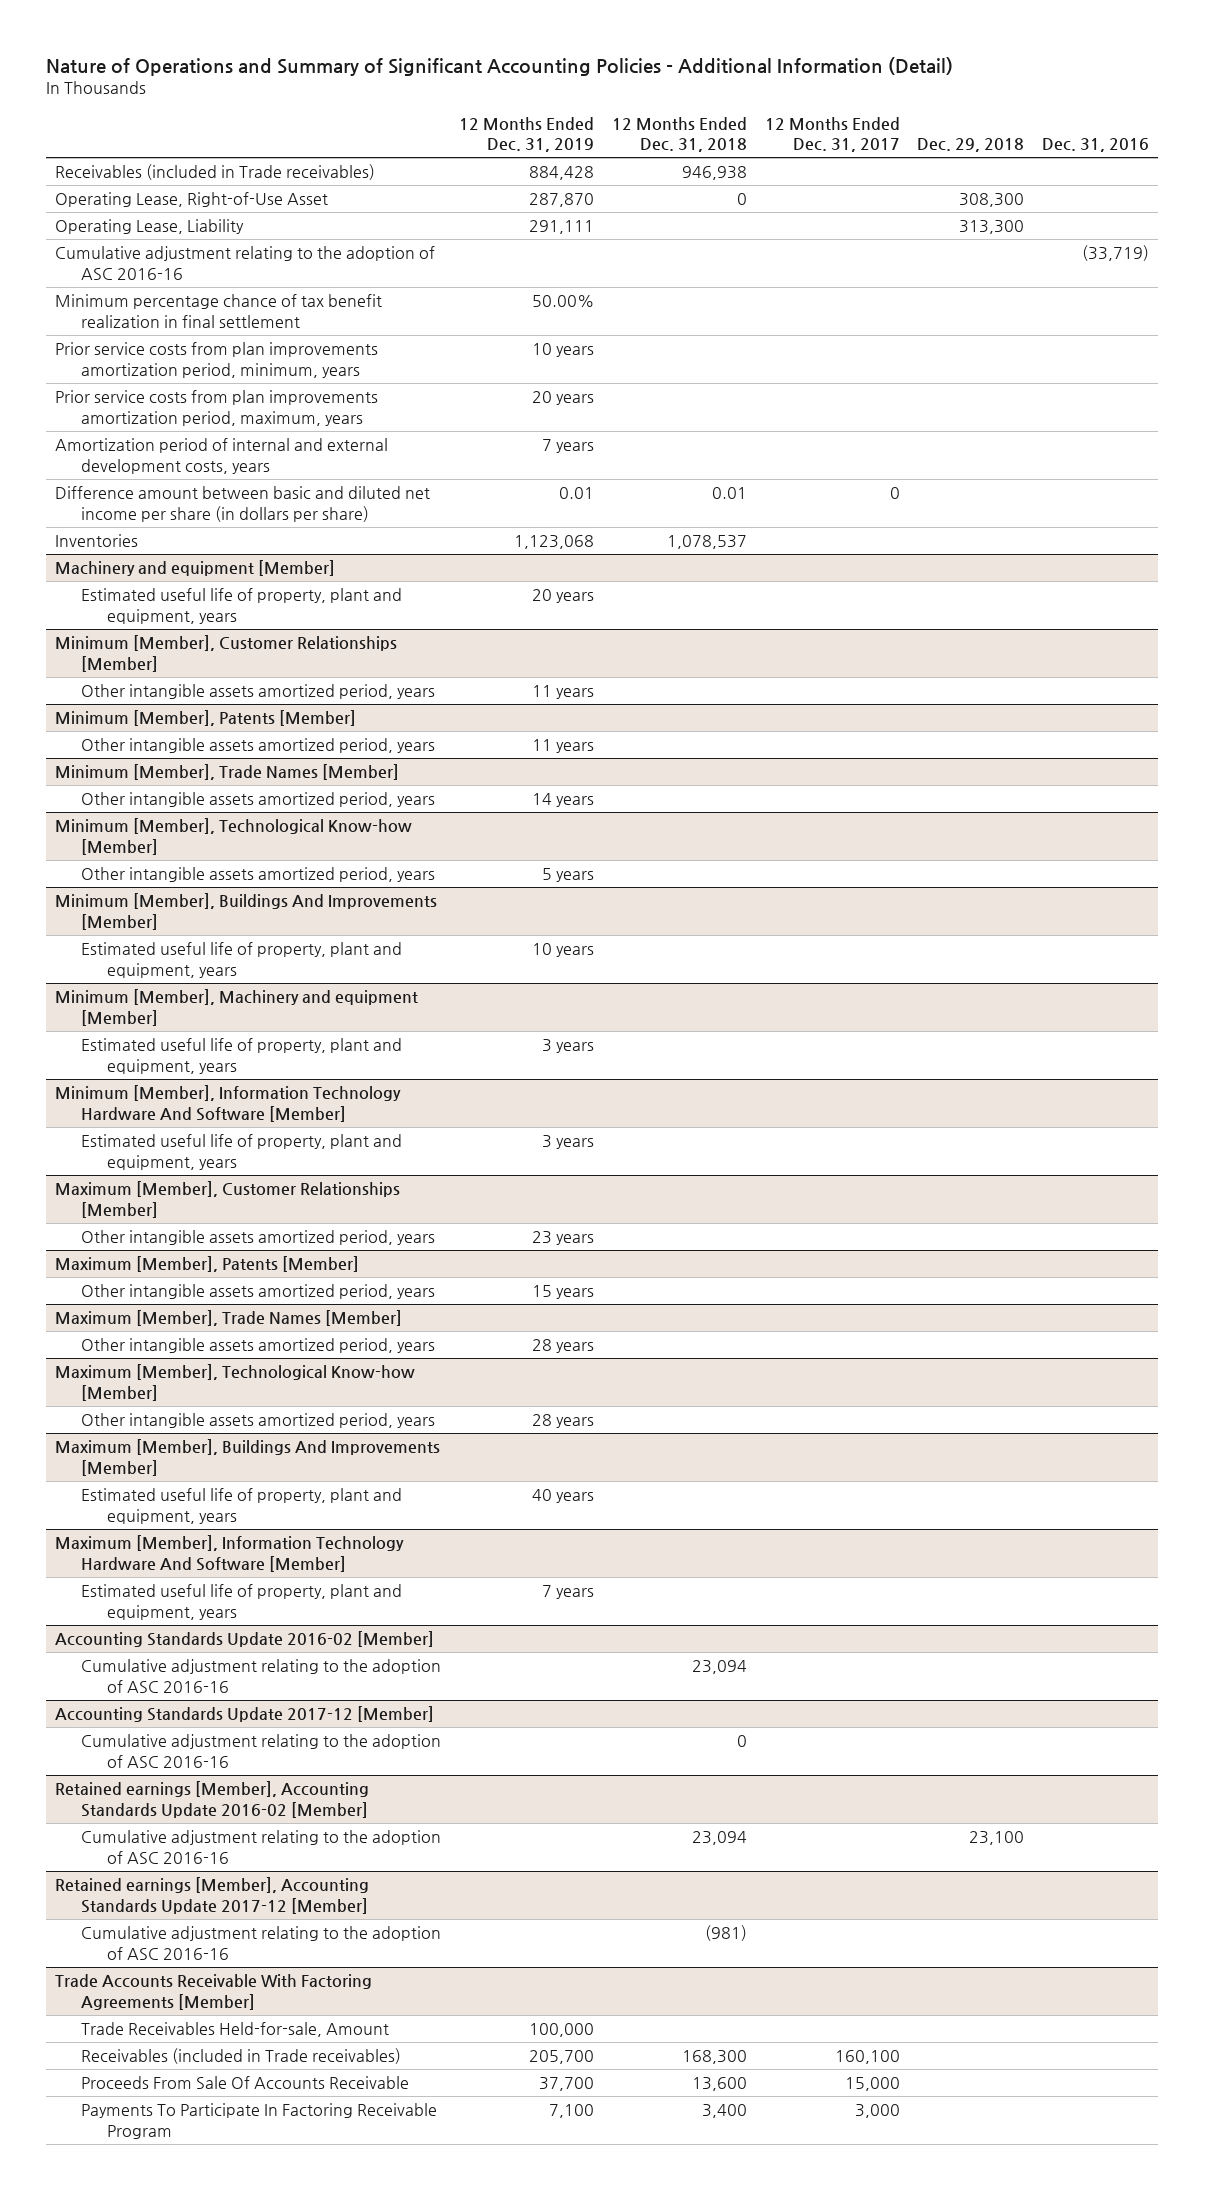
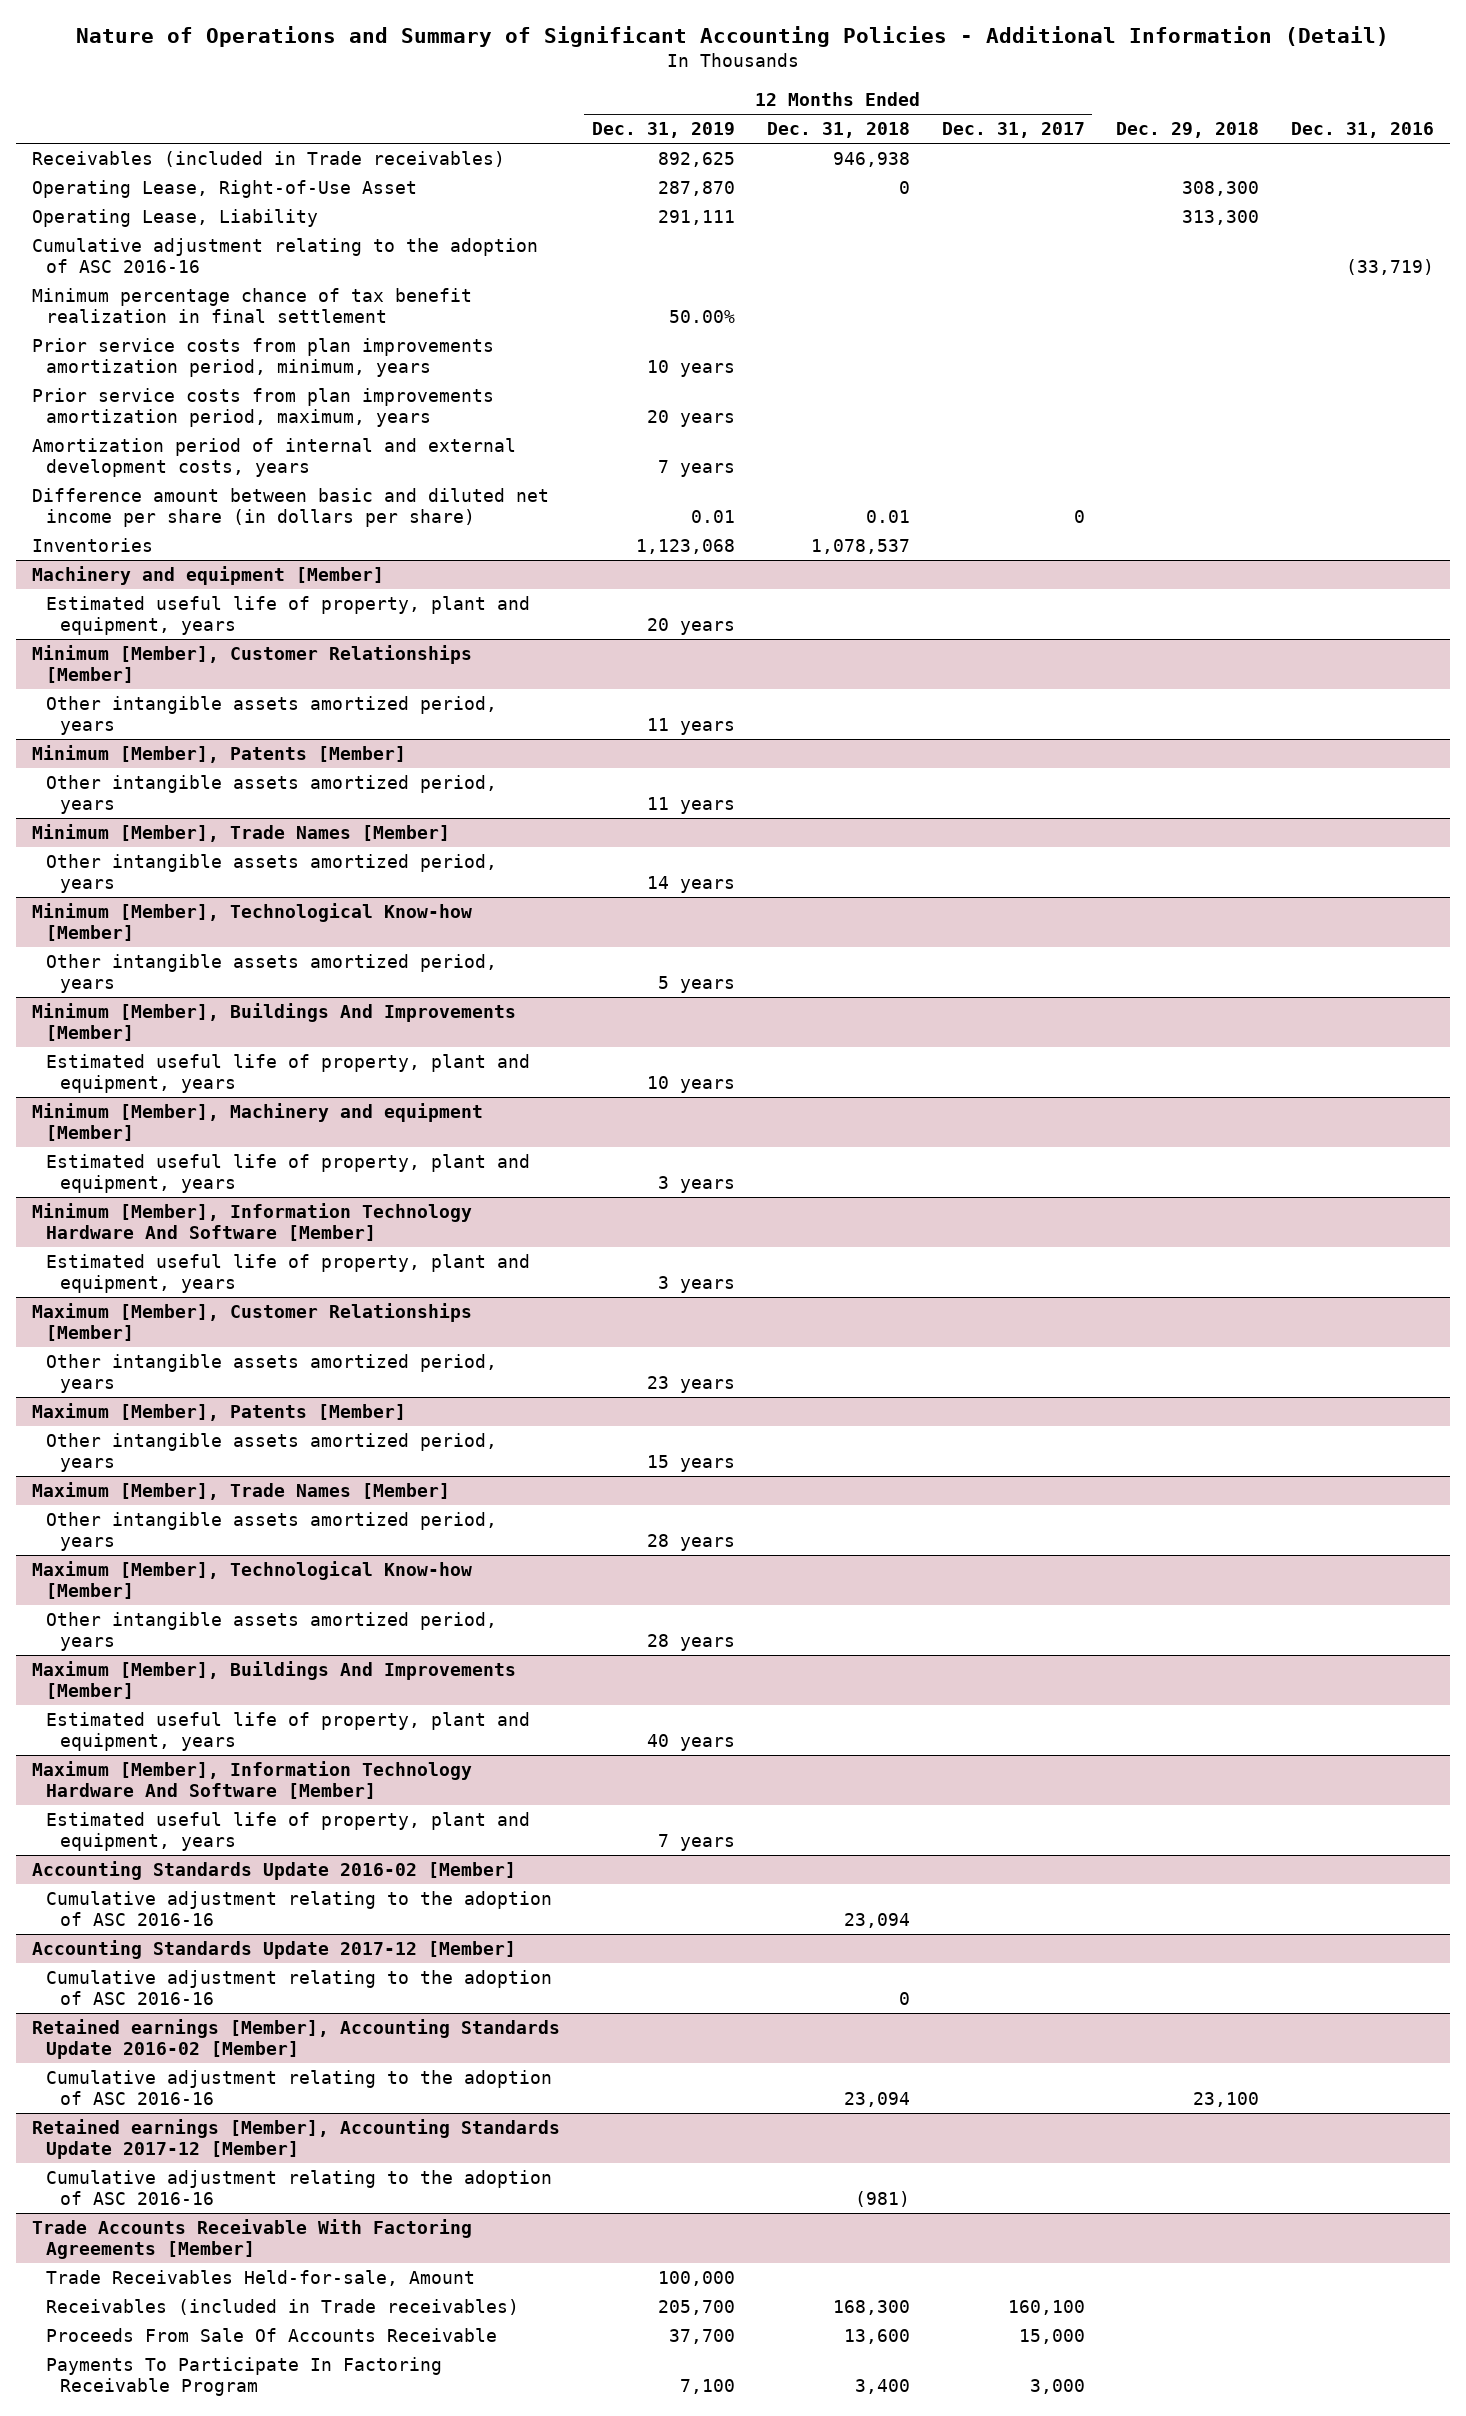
- Receivables (included in Trade receivables) | 884,428 | 946,938 | | |
+ Receivables (included in Trade receivables) | 892,625 | 946,938 | | |

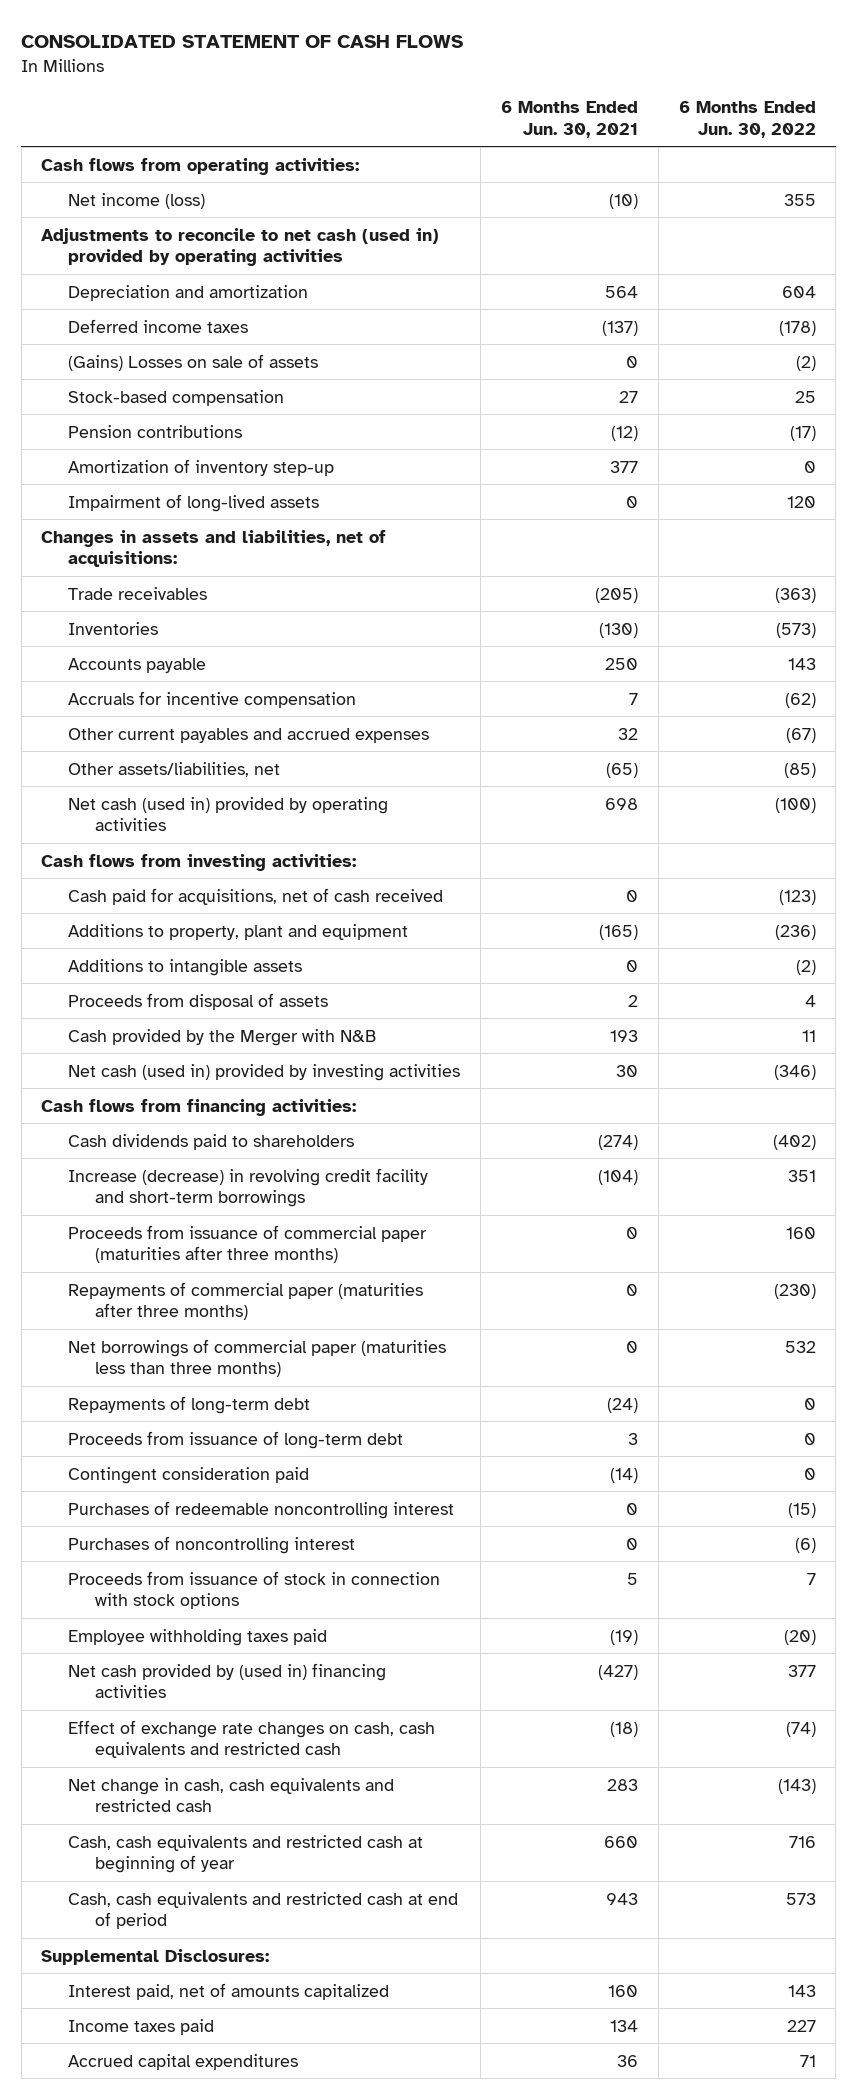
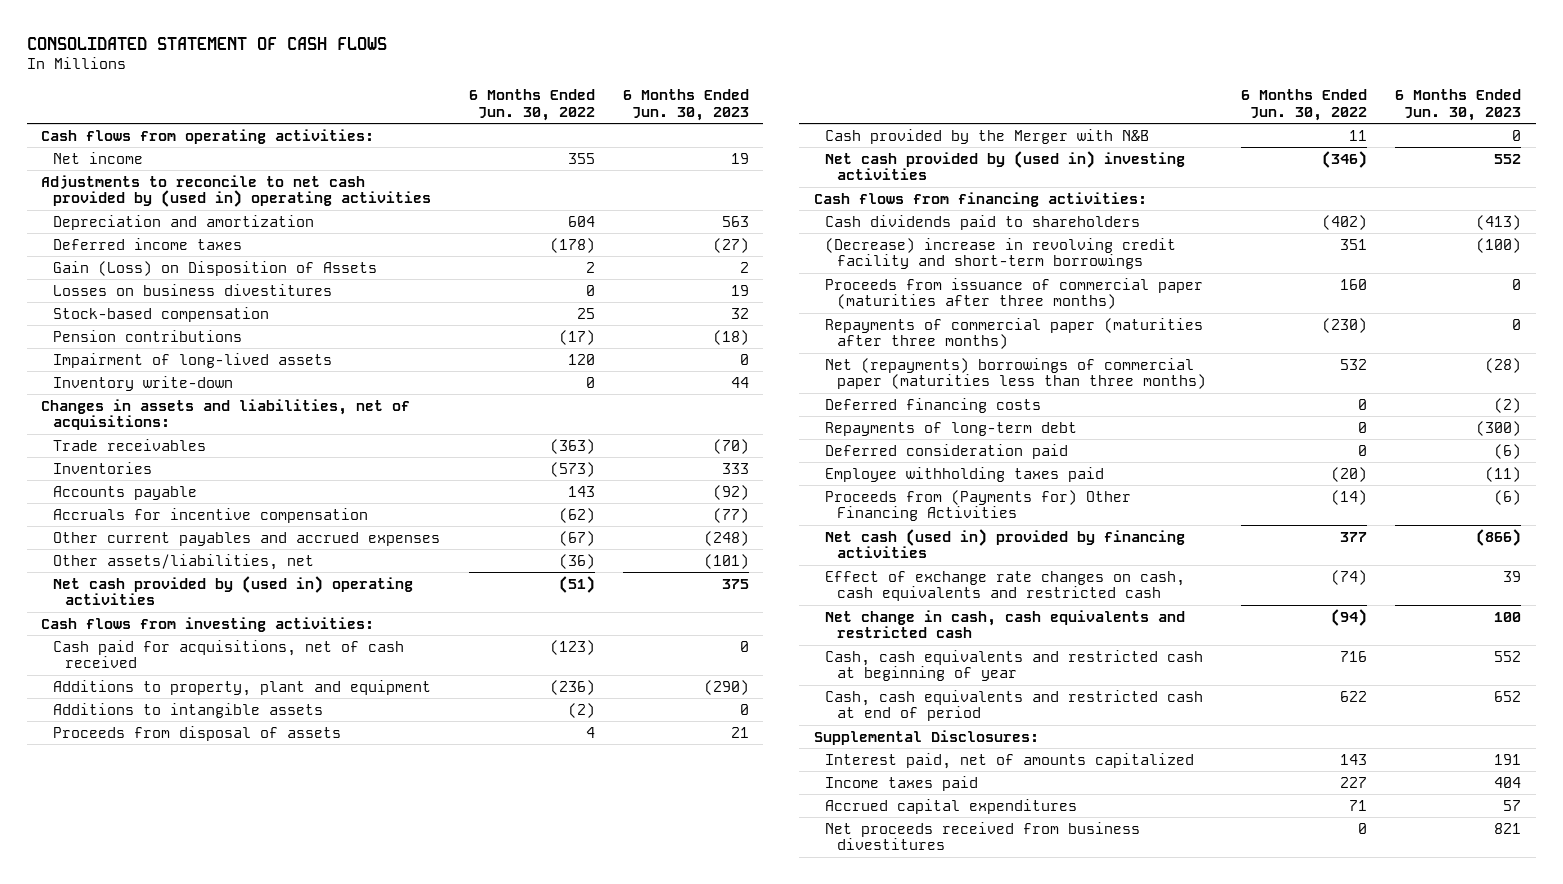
- | 6 Months Ended Jun. 30, 2021 | 6 Months Ended Jun. 30, 2022
+ | 6 Months Ended Jun. 30, 2022 | 6 Months Ended Jun. 30, 2023
- Net income (loss) | (10) | 355
- Adjustments to reconcile to net cash (used in) provided by operating activities
+ Net income | 355 | 19
+ Adjustments to reconcile to net cash provided by (used in) operating activities
- (Gains) Losses on sale of assets | 0 | (2)
+ Gain (Loss) on Disposition of Assets | 2 | 2
+ Losses on business divestitures | 0 | 19
- Amortization of inventory step-up | 377 | 0
+ Inventory write-down | 0 | 44
- Other assets/liabilities, net | (65) | (85)
- Net cash (used in) provided by operating activities | 698 | (100)
+ Other assets/liabilities, net | (36) | (101)
+ Net cash provided by (used in) operating activities | (51) | 375
- Net cash (used in) provided by investing activities | 30 | (346)
+ Net cash provided by (used in) investing activities | (346) | 552
- Increase (decrease) in revolving credit facility and short-term borrowings | (104) | 351
+ (Decrease) increase in revolving credit facility and short-term borrowings | 351 | (100)
- Net borrowings of commercial paper (maturities less than three months) | 0 | 532
+ Net (repayments) borrowings of commercial paper (maturities less than three months) | 532 | (28)
+ Deferred financing costs | 0 | (2)
- Proceeds from issuance of long-term debt | 3 | 0
- Contingent consideration paid | (14) | 0
- Purchases of redeemable noncontrolling interest | 0 | (15)
- Purchases of noncontrolling interest | 0 | (6)
- Proceeds from issuance of stock in connection with stock options | 5 | 7
+ Deferred consideration paid | 0 | (6)
- Net cash provided by (used in) financing activities | (427) | 377
+ Proceeds from (Payments for) Other Financing Activities | (14) | (6)
+ Net cash (used in) provided by financing activities | 377 | (866)
- Net change in cash, cash equivalents and restricted cash | 283 | (143)
+ Net change in cash, cash equivalents and restricted cash | (94) | 100
- Cash, cash equivalents and restricted cash at end of period | 943 | 573
+ Cash, cash equivalents and restricted cash at end of period | 622 | 652
+ Net proceeds received from business divestitures | 0 | 821

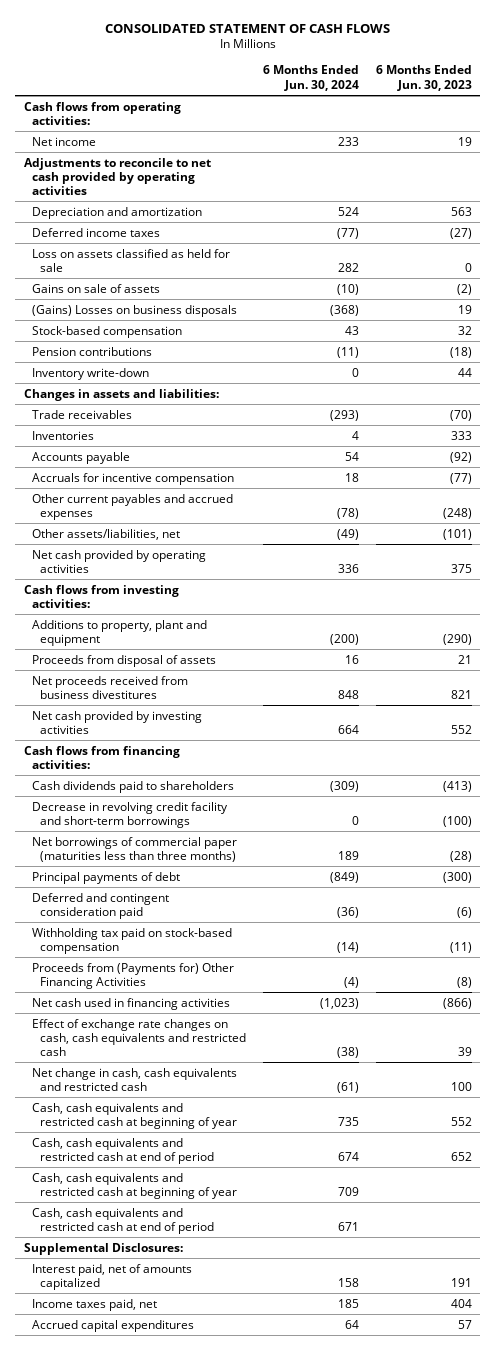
- | 6 Months Ended Jun. 30, 2022 | 6 Months Ended Jun. 30, 2023
+ | 6 Months Ended Jun. 30, 2024 | 6 Months Ended Jun. 30, 2023
- Adjustments to reconcile to net cash provided by (used in) operating activities
+ Adjustments to reconcile to net cash provided by operating activities
- Gain (Loss) on Disposition of Assets | 2 | 2
- Losses on business divestitures | 0 | 19
+ Loss on assets classified as held for sale | 282 | 0
+ Gains on sale of assets | (10) | (2)
+ (Gains) Losses on business disposals | (368) | 19
- Impairment of long-lived assets | 120 | 0
- Changes in assets and liabilities, net of acquisitions:
+ Changes in assets and liabilities:
- Net cash provided by (used in) operating activities | (51) | 375
+ Net cash provided by operating activities | 336 | 375
- Cash paid for acquisitions, net of cash received | (123) | 0
- Additions to intangible assets | (2) | 0
- Cash provided by the Merger with N&B | 11 | 0
- Net cash provided by (used in) investing activities | (346) | 552
moved up: Net proceeds received from business divestitures | 848 | 821
+ Net cash provided by investing activities | 664 | 552
- (Decrease) increase in revolving credit facility and short-term borrowings | 351 | (100)
- Proceeds from issuance of commercial paper (maturities after three months) | 160 | 0
- Repayments of commercial paper (maturities after three months) | (230) | 0
- Net (repayments) borrowings of commercial paper (maturities less than three months) | 532 | (28)
- Deferred financing costs | 0 | (2)
- Repayments of long-term debt | 0 | (300)
- Deferred consideration paid | 0 | (6)
- Employee withholding taxes paid | (20) | (11)
- Proceeds from (Payments for) Other Financing Activities | (14) | (6)
- Net cash (used in) provided by financing activities | 377 | (866)
+ Decrease in revolving credit facility and short-term borrowings | 0 | (100)
+ Net borrowings of commercial paper (maturities less than three months) | 189 | (28)
+ Principal payments of debt | (849) | (300)
+ Deferred and contingent consideration paid | (36) | (6)
+ Withholding tax paid on stock-based compensation | (14) | (11)
+ Proceeds from (Payments for) Other Financing Activities | (4) | (8)
+ Net cash used in financing activities | (1,023) | (866)
+ Cash, cash equivalents and restricted cash at beginning of year | 709 |
+ Cash, cash equivalents and restricted cash at end of period | 671 |
- Income taxes paid | 227 | 404
+ Income taxes paid, net | 185 | 404

